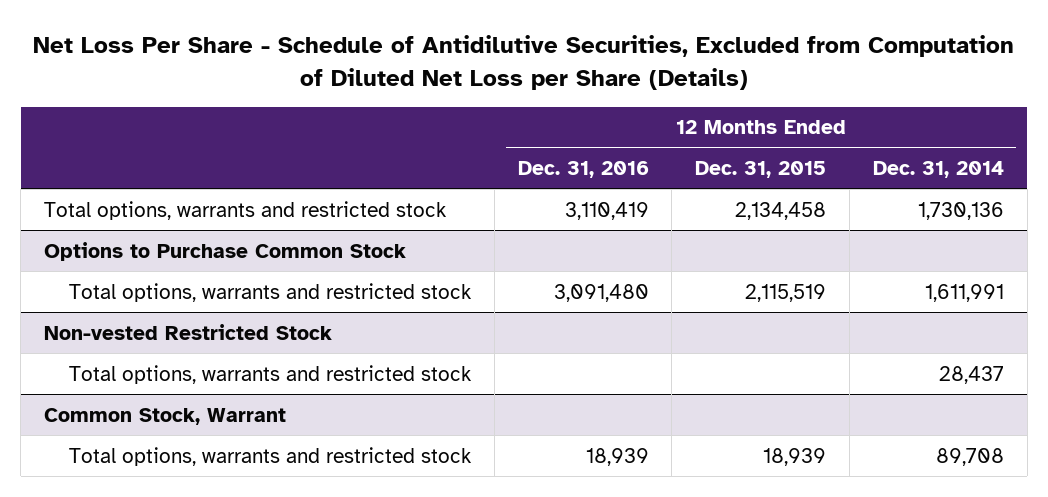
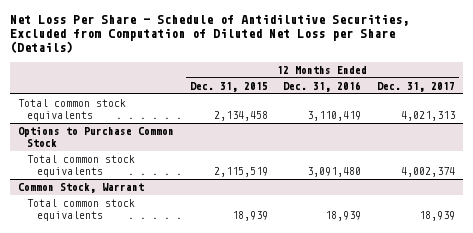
- | 12 Months Ended Dec. 31, 2016 | 12 Months Ended Dec. 31, 2015 | 12 Months Ended Dec. 31, 2014
+ | 12 Months Ended Dec. 31, 2015 | 12 Months Ended Dec. 31, 2016 | 12 Months Ended Dec. 31, 2017
- Total options, warrants and restricted stock | 3,110,419 | 2,134,458 | 1,730,136
+ Total common stock equivalents | 2,134,458 | 3,110,419 | 4,021,313
@ Options to Purchase Common Stock
- Total options, warrants and restricted stock | 3,091,480 | 2,115,519 | 1,611,991
- Non-vested Restricted Stock
- Total options, warrants and restricted stock | | | 28,437
@ Options to Purchase Common Stock
+ Total common stock equivalents | 2,115,519 | 3,091,480 | 4,002,374
@ Common Stock, Warrant
- Total options, warrants and restricted stock | 18,939 | 18,939 | 89,708
+ Total common stock equivalents | 18,939 | 18,939 | 18,939

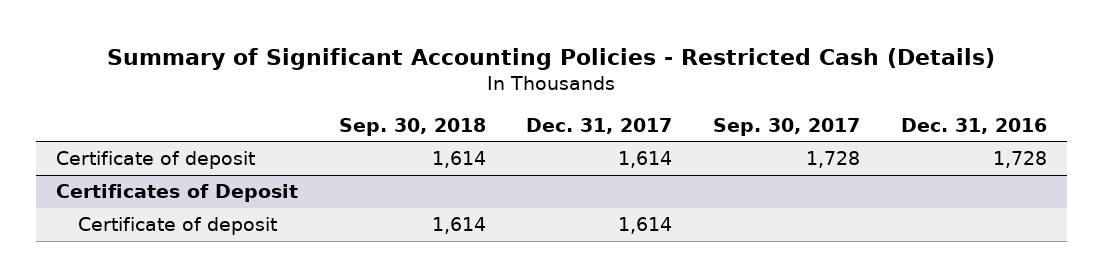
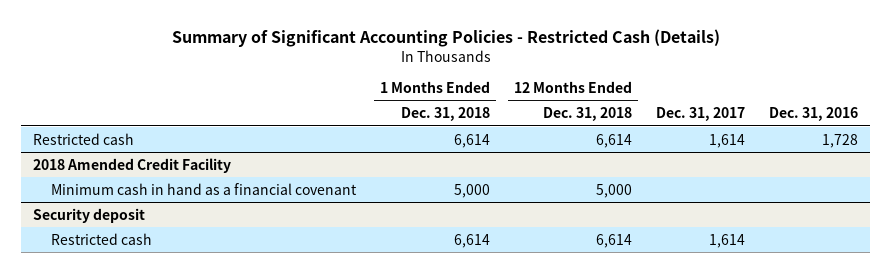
- | Sep. 30, 2018 | Dec. 31, 2017 | Sep. 30, 2017 | Dec. 31, 2016
+ | 1 Months Ended Dec. 31, 2018 | 12 Months Ended Dec. 31, 2018 | Dec. 31, 2017 | Dec. 31, 2016
- Certificate of deposit | 1,614 | 1,614 | 1,728 | 1,728
- Certificates of Deposit
- Certificate of deposit | 1,614 | 1,614 | |
+ Restricted cash | 6,614 | 6,614 | 1,614 | 1,728
+ 2018 Amended Credit Facility
+ Minimum cash in hand as a financial covenant | 5,000 | 5,000 | |
+ Security deposit
+ Restricted cash | 6,614 | 6,614 | 1,614 |

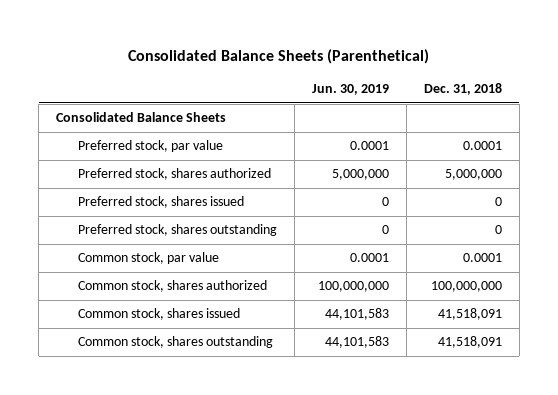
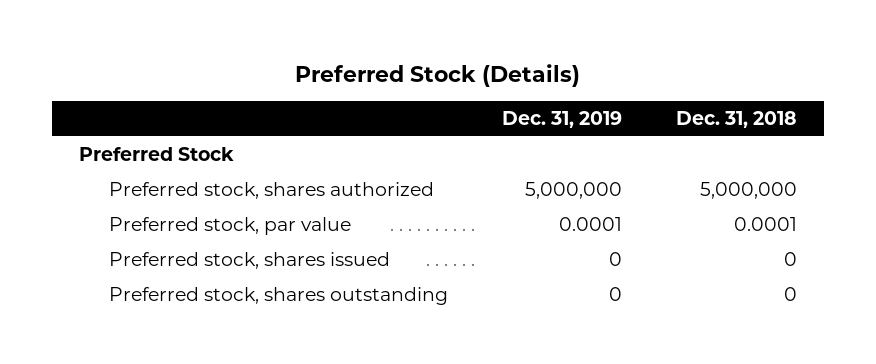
- Consolidated Balance Sheets (Parenthetical)
+ Preferred Stock (Details)
- | Jun. 30, 2019 | Dec. 31, 2018
+ | Dec. 31, 2019 | Dec. 31, 2018
- Consolidated Balance Sheets
+ Preferred Stock
moved down: Preferred stock, par value | 0.0001 | 0.0001
- Common stock, par value | 0.0001 | 0.0001
- Common stock, shares authorized | 100,000,000 | 100,000,000
- Common stock, shares issued | 44,101,583 | 41,518,091
- Common stock, shares outstanding | 44,101,583 | 41,518,091

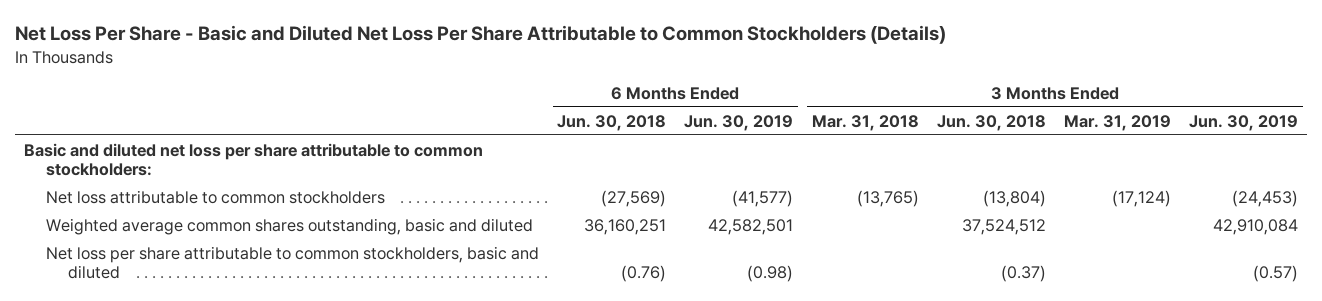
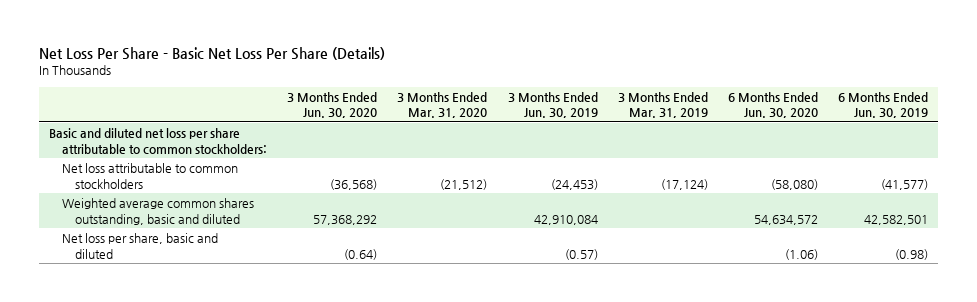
- Net Loss Per Share - Basic and Diluted Net Loss Per Share Attributable to Common Stockholders (Details)
+ Net Loss Per Share - Basic Net Loss Per Share (Details)
- | 6 Months Ended Jun. 30, 2018 | 6 Months Ended Jun. 30, 2019 | 3 Months Ended Mar. 31, 2018 | 3 Months Ended Jun. 30, 2018 | 3 Months Ended Mar. 31, 2019 | 3 Months Ended Jun. 30, 2019
+ | 3 Months Ended Jun. 30, 2020 | 3 Months Ended Mar. 31, 2020 | 3 Months Ended Jun. 30, 2019 | 3 Months Ended Mar. 31, 2019 | 6 Months Ended Jun. 30, 2020 | 6 Months Ended Jun. 30, 2019
- Net loss per share attributable to common stockholders, basic and diluted | (0.76) | (0.98) | | (0.37) | | (0.57)
+ Net loss per share, basic and diluted | (0.64) | | (0.57) | | (1.06) | (0.98)

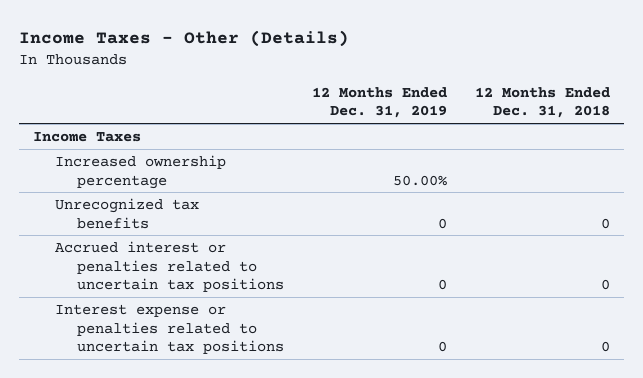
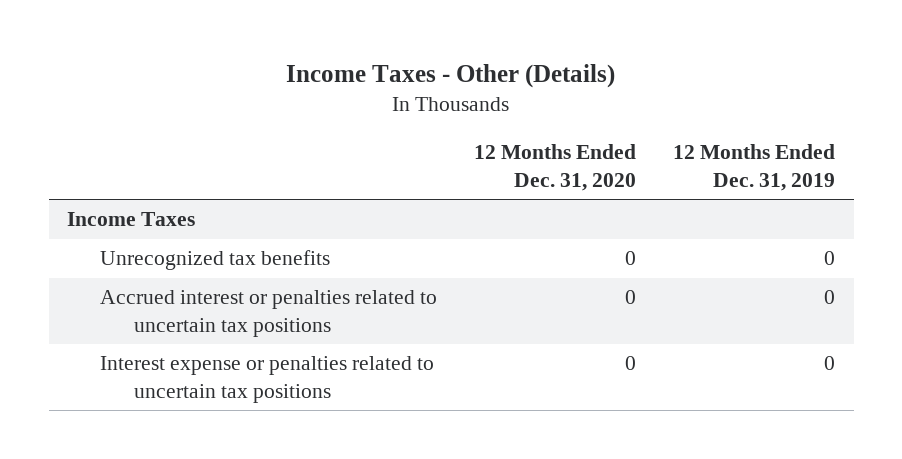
- | 12 Months Ended Dec. 31, 2019 | 12 Months Ended Dec. 31, 2018
+ | 12 Months Ended Dec. 31, 2020 | 12 Months Ended Dec. 31, 2019
- Increased ownership percentage | 50.00% |

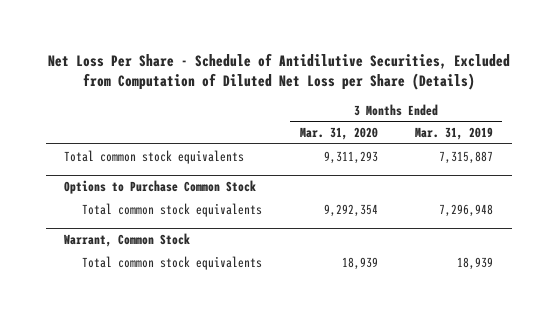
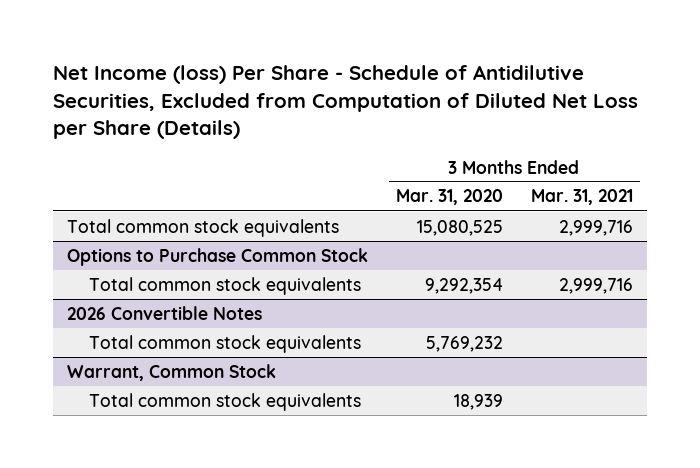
- Net Loss Per Share - Schedule of Antidilutive Securities, Excluded from Computation of Diluted Net Loss per Share (Details)
+ Net Income (loss) Per Share - Schedule of Antidilutive Securities, Excluded from Computation of Diluted Net Loss per Share (Details)
- | 3 Months Ended Mar. 31, 2020 | 3 Months Ended Mar. 31, 2019
+ | 3 Months Ended Mar. 31, 2020 | 3 Months Ended Mar. 31, 2021
- Total common stock equivalents | 9,311,293 | 7,315,887
+ Total common stock equivalents | 15,080,525 | 2,999,716
+ 2026 Convertible Notes
+ Total common stock equivalents | 5,769,232 |

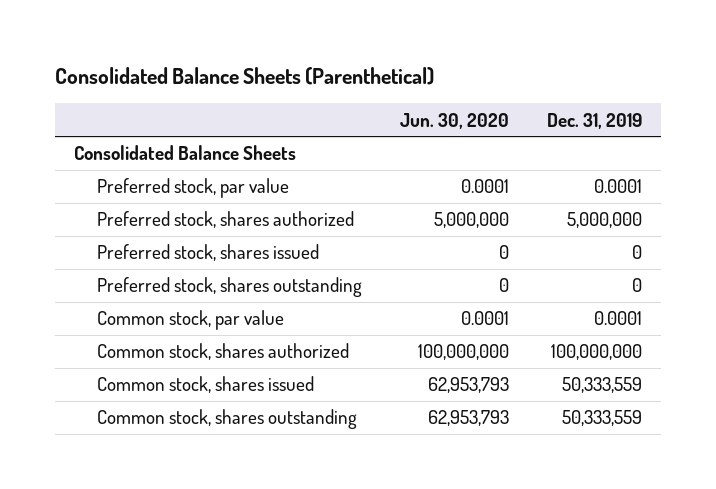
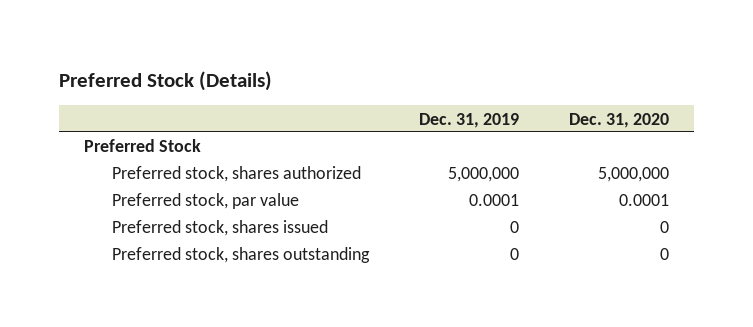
- Consolidated Balance Sheets (Parenthetical)
+ Preferred Stock (Details)
- | Jun. 30, 2020 | Dec. 31, 2019
+ | Dec. 31, 2019 | Dec. 31, 2020
- Consolidated Balance Sheets
+ Preferred Stock
moved down: Preferred stock, par value | 0.0001 | 0.0001
- Common stock, par value | 0.0001 | 0.0001
- Common stock, shares authorized | 100,000,000 | 100,000,000
- Common stock, shares issued | 62,953,793 | 50,333,559
- Common stock, shares outstanding | 62,953,793 | 50,333,559

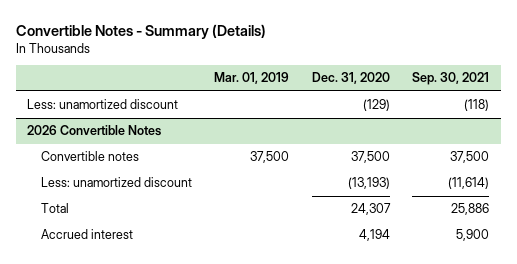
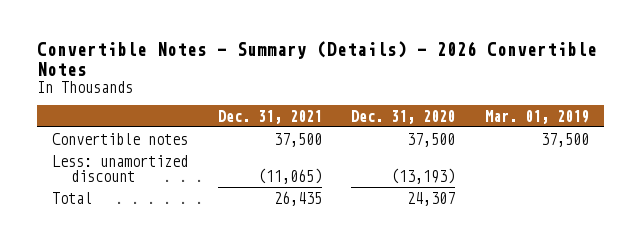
- Convertible Notes - Summary (Details)
+ Convertible Notes - Summary (Details) - 2026 Convertible Notes
- | Mar. 01, 2019 | Dec. 31, 2020 | Sep. 30, 2021
+ | Dec. 31, 2021 | Dec. 31, 2020 | Mar. 01, 2019
- Less: unamortized discount | | (129) | (118)
- 2026 Convertible Notes
- Accrued interest | | 4,194 | 5,900

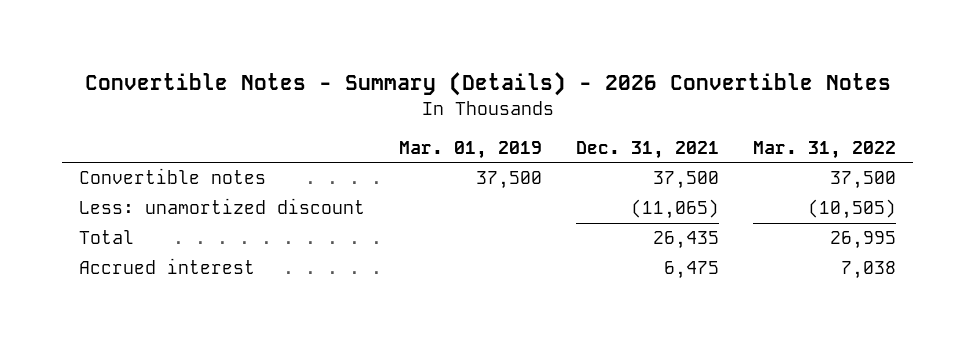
- | Dec. 31, 2021 | Dec. 31, 2020 | Mar. 01, 2019
+ | Mar. 01, 2019 | Dec. 31, 2021 | Mar. 31, 2022
+ Accrued interest | | 6,475 | 7,038

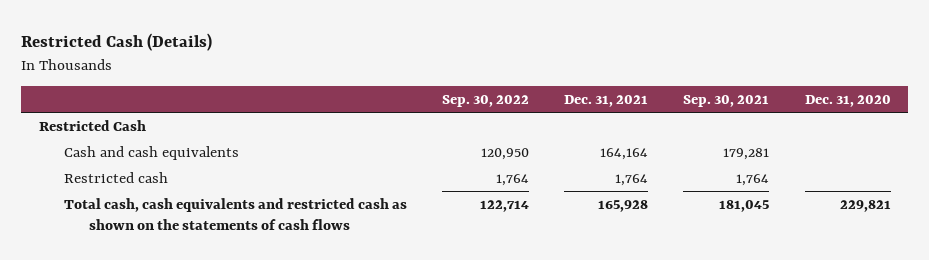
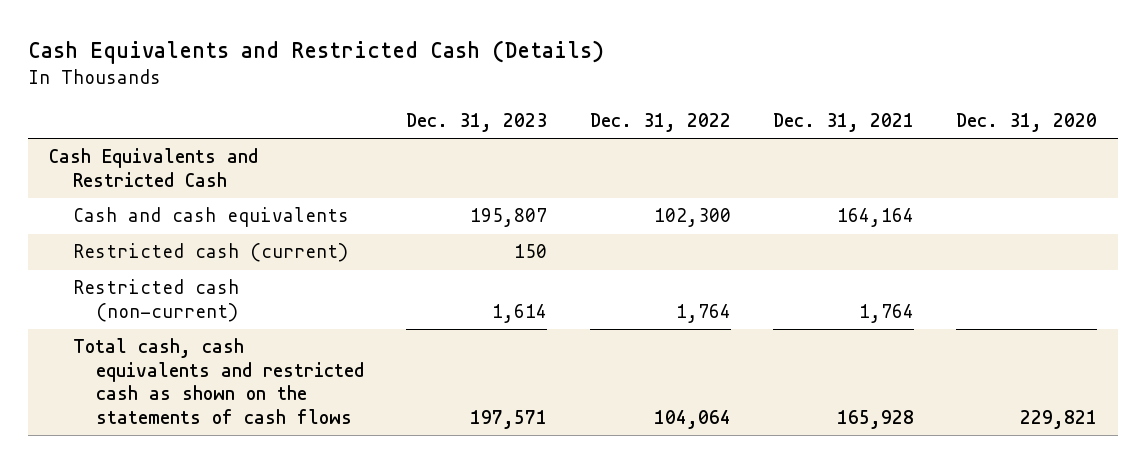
- Restricted Cash (Details)
+ Cash Equivalents and Restricted Cash (Details)
- | Sep. 30, 2022 | Dec. 31, 2021 | Sep. 30, 2021 | Dec. 31, 2020
+ | Dec. 31, 2023 | Dec. 31, 2022 | Dec. 31, 2021 | Dec. 31, 2020
- Restricted Cash
+ Cash Equivalents and Restricted Cash
- Restricted cash | 1,764 | 1,764 | 1,764 |
+ Restricted cash (current) | 150 | | |
+ Restricted cash (non-current) | 1,614 | 1,764 | 1,764 |

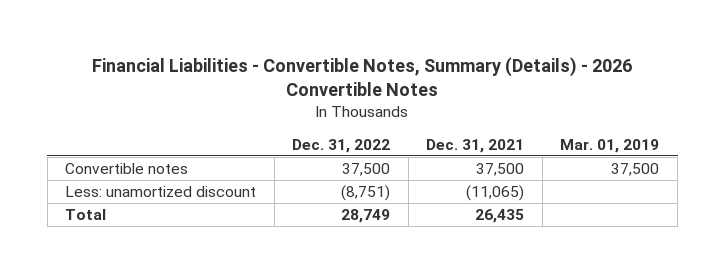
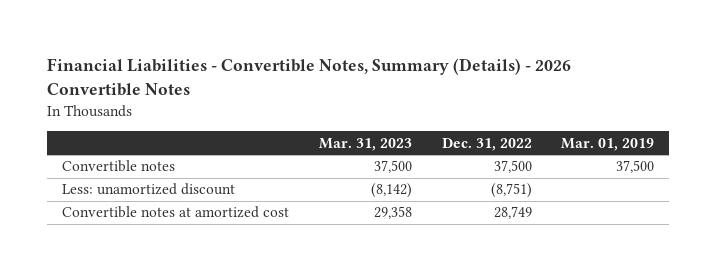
- | Dec. 31, 2022 | Dec. 31, 2021 | Mar. 01, 2019
+ | Mar. 31, 2023 | Dec. 31, 2022 | Mar. 01, 2019
- Total | 28,749 | 26,435 |
+ Convertible notes at amortized cost | 29,358 | 28,749 |

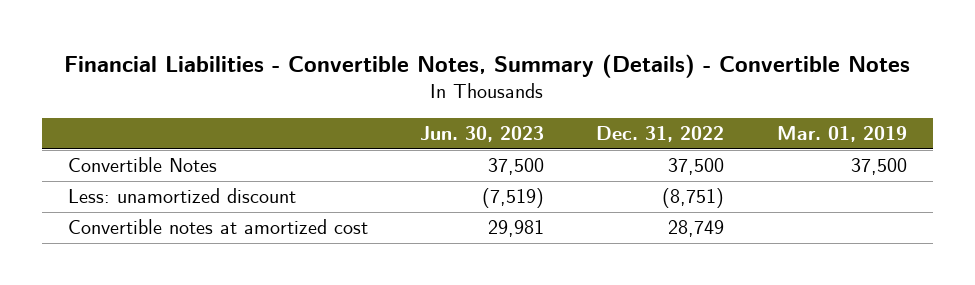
- Financial Liabilities - Convertible Notes, Summary (Details) - 2026 Convertible Notes
+ Financial Liabilities - Convertible Notes, Summary (Details) - Convertible Notes
- | Mar. 31, 2023 | Dec. 31, 2022 | Mar. 01, 2019
+ | Jun. 30, 2023 | Dec. 31, 2022 | Mar. 01, 2019
- Convertible notes | 37,500 | 37,500 | 37,500
+ Convertible Notes | 37,500 | 37,500 | 37,500

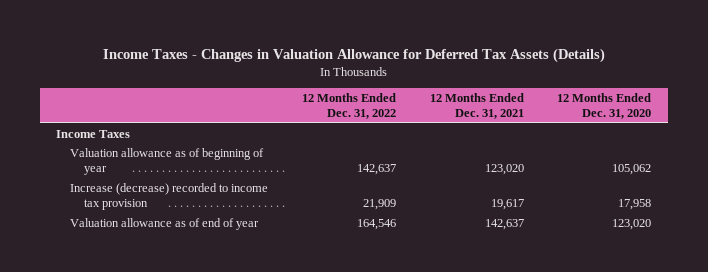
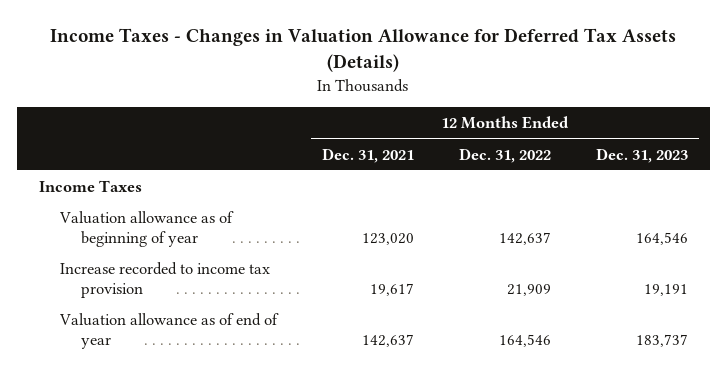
- | 12 Months Ended Dec. 31, 2022 | 12 Months Ended Dec. 31, 2021 | 12 Months Ended Dec. 31, 2020
+ | 12 Months Ended Dec. 31, 2021 | 12 Months Ended Dec. 31, 2022 | 12 Months Ended Dec. 31, 2023
- Increase (decrease) recorded to income tax provision | 21,909 | 19,617 | 17,958
+ Increase recorded to income tax provision | 19,617 | 21,909 | 19,191

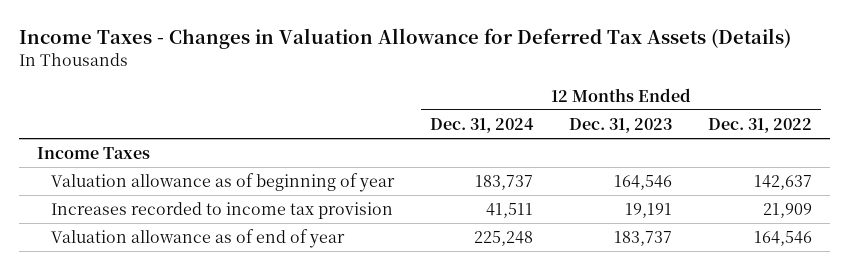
- | 12 Months Ended Dec. 31, 2021 | 12 Months Ended Dec. 31, 2022 | 12 Months Ended Dec. 31, 2023
+ | 12 Months Ended Dec. 31, 2024 | 12 Months Ended Dec. 31, 2023 | 12 Months Ended Dec. 31, 2022
- Increase recorded to income tax provision | 19,617 | 21,909 | 19,191
+ Increases recorded to income tax provision | 41,511 | 19,191 | 21,909

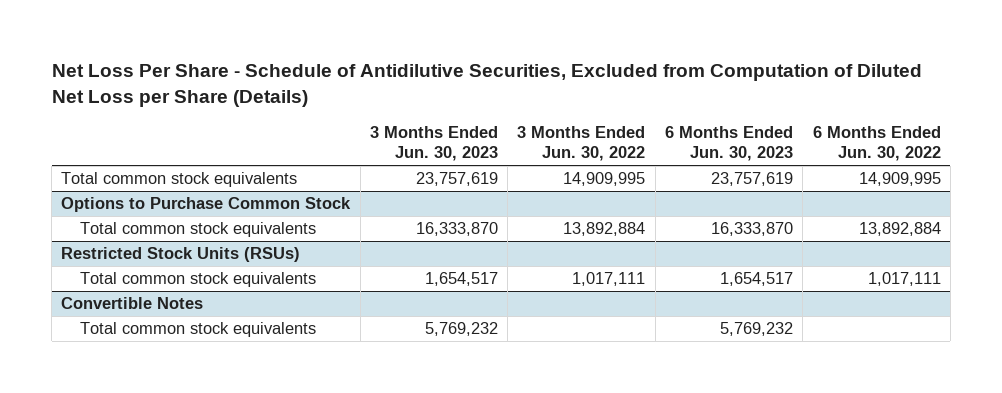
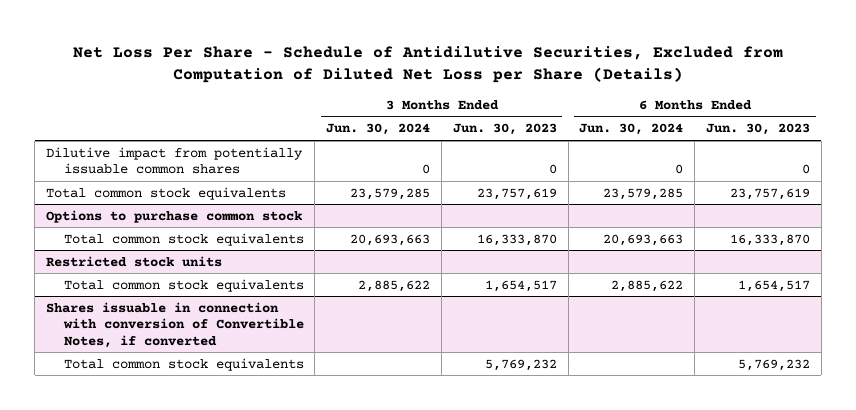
- | 3 Months Ended Jun. 30, 2023 | 3 Months Ended Jun. 30, 2022 | 6 Months Ended Jun. 30, 2023 | 6 Months Ended Jun. 30, 2022
+ | 3 Months Ended Jun. 30, 2024 | 3 Months Ended Jun. 30, 2023 | 6 Months Ended Jun. 30, 2024 | 6 Months Ended Jun. 30, 2023
+ Dilutive impact from potentially issuable common shares | 0 | 0 | 0 | 0
- Options to Purchase Common Stock
+ Options to purchase common stock
- Restricted Stock Units (RSUs)
+ Restricted stock units
- Convertible Notes
+ Shares issuable in connection with conversion of Convertible Notes, if converted

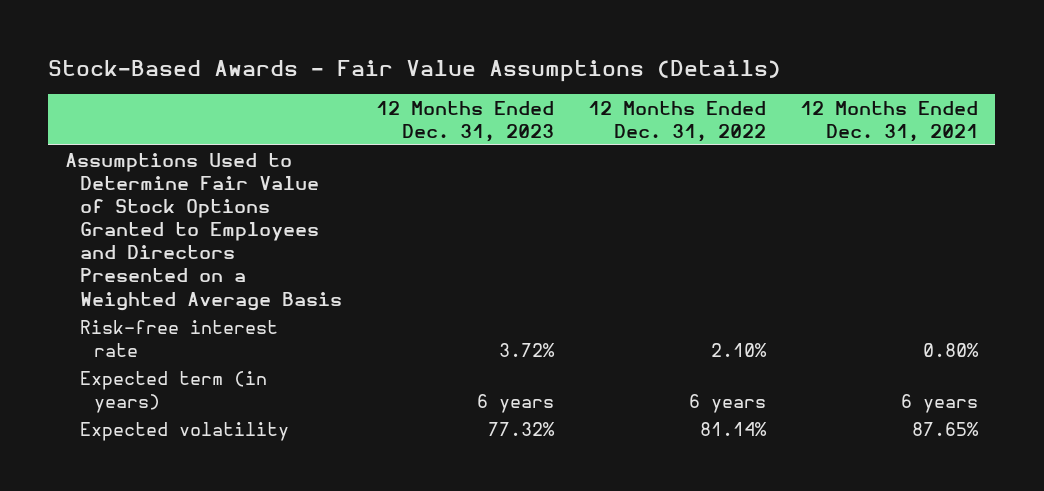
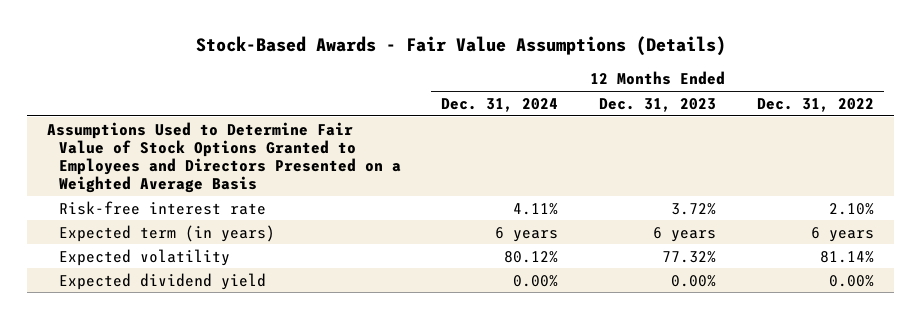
- | 12 Months Ended Dec. 31, 2023 | 12 Months Ended Dec. 31, 2022 | 12 Months Ended Dec. 31, 2021
+ | 12 Months Ended Dec. 31, 2024 | 12 Months Ended Dec. 31, 2023 | 12 Months Ended Dec. 31, 2022
+ Expected dividend yield | 0.00% | 0.00% | 0.00%

